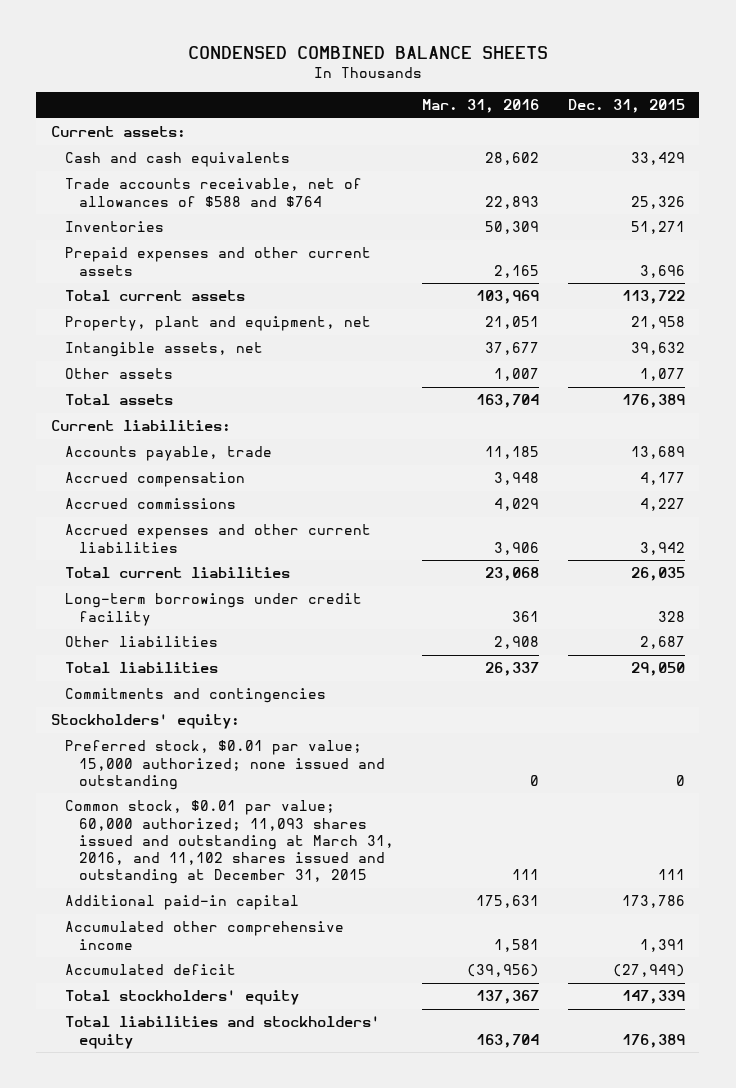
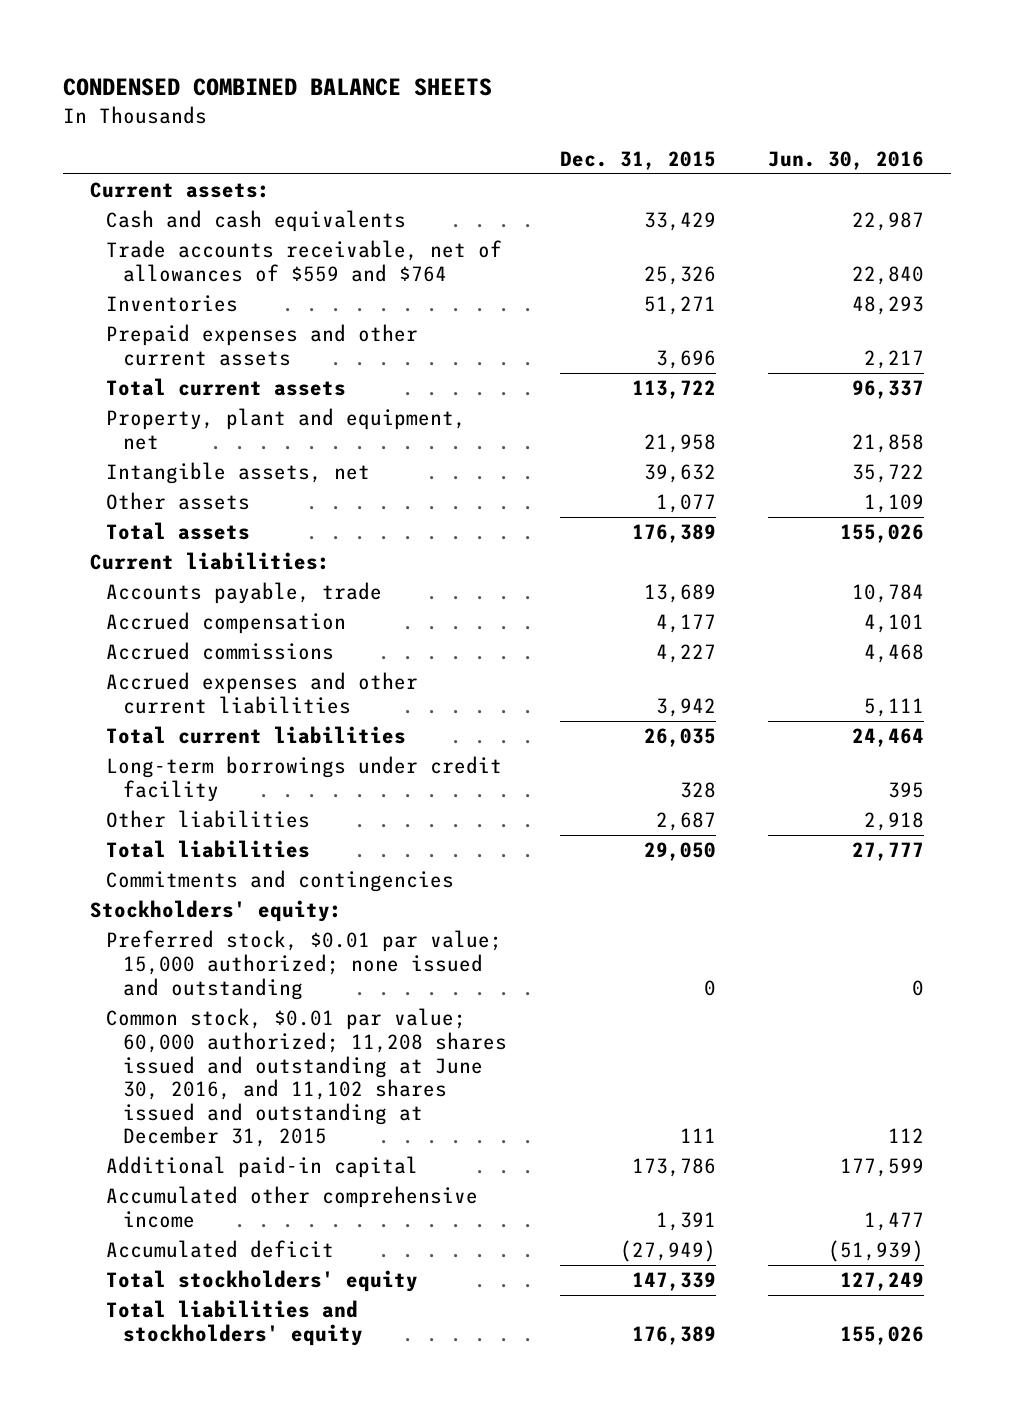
- | Mar. 31, 2016 | Dec. 31, 2015
+ | Dec. 31, 2015 | Jun. 30, 2016
- Trade accounts receivable, net of allowances of $588 and $764 | 22,893 | 25,326
+ Trade accounts receivable, net of allowances of $559 and $764 | 25,326 | 22,840
- Common stock, $0.01 par value; 60,000 authorized; 11,093 shares issued and outstanding at March 31, 2016, and 11,102 shares issued and outstanding at December 31, 2015 | 111 | 111
+ Common stock, $0.01 par value; 60,000 authorized; 11,208 shares issued and outstanding at June 30, 2016, and 11,102 shares issued and outstanding at December 31, 2015 | 111 | 112

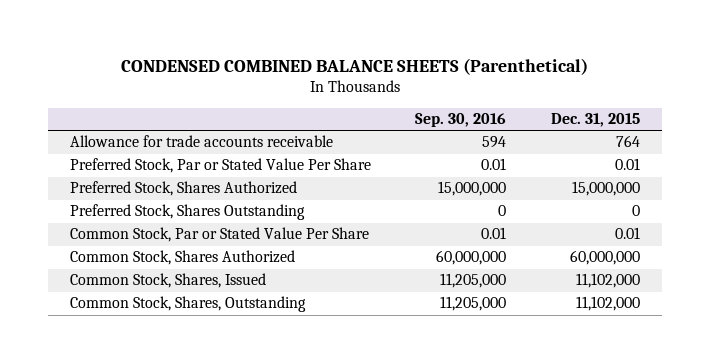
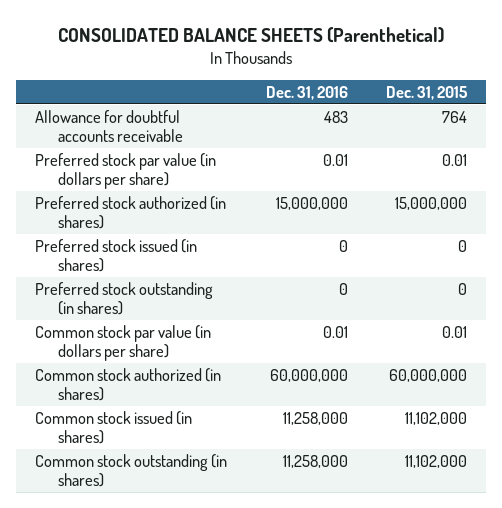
- CONDENSED COMBINED BALANCE SHEETS (Parenthetical)
+ CONSOLIDATED BALANCE SHEETS (Parenthetical)
- | Sep. 30, 2016 | Dec. 31, 2015
+ | Dec. 31, 2016 | Dec. 31, 2015
- Allowance for trade accounts receivable | 594 | 764
- Preferred Stock, Par or Stated Value Per Share | 0.01 | 0.01
- Preferred Stock, Shares Authorized | 15,000,000 | 15,000,000
- Preferred Stock, Shares Outstanding | 0 | 0
- Common Stock, Par or Stated Value Per Share | 0.01 | 0.01
- Common Stock, Shares Authorized | 60,000,000 | 60,000,000
- Common Stock, Shares, Issued | 11,205,000 | 11,102,000
- Common Stock, Shares, Outstanding | 11,205,000 | 11,102,000
+ Allowance for doubtful accounts receivable | 483 | 764
+ Preferred stock par value (in dollars per share) | 0.01 | 0.01
+ Preferred stock authorized (in shares) | 15,000,000 | 15,000,000
+ Preferred stock issued (in shares) | 0 | 0
+ Preferred stock outstanding (in shares) | 0 | 0
+ Common stock par value (in dollars per share) | 0.01 | 0.01
+ Common stock authorized (in shares) | 60,000,000 | 60,000,000
+ Common stock issued (in shares) | 11,258,000 | 11,102,000
+ Common stock outstanding (in shares) | 11,258,000 | 11,102,000

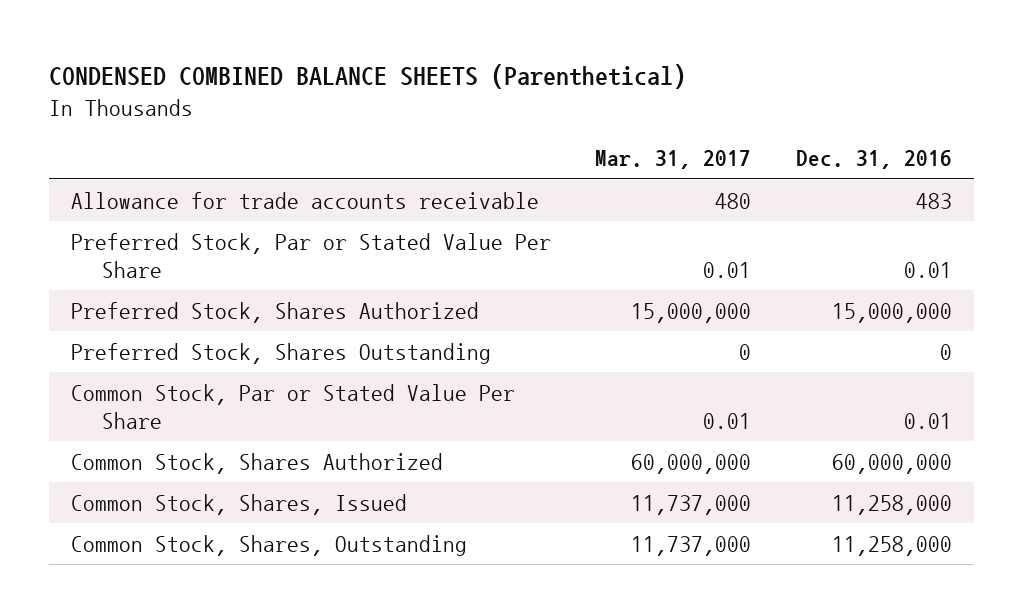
- CONSOLIDATED BALANCE SHEETS (Parenthetical)
+ CONDENSED COMBINED BALANCE SHEETS (Parenthetical)
- | Dec. 31, 2016 | Dec. 31, 2015
+ | Mar. 31, 2017 | Dec. 31, 2016
- Allowance for doubtful accounts receivable | 483 | 764
- Preferred stock par value (in dollars per share) | 0.01 | 0.01
- Preferred stock authorized (in shares) | 15,000,000 | 15,000,000
- Preferred stock issued (in shares) | 0 | 0
- Preferred stock outstanding (in shares) | 0 | 0
- Common stock par value (in dollars per share) | 0.01 | 0.01
- Common stock authorized (in shares) | 60,000,000 | 60,000,000
- Common stock issued (in shares) | 11,258,000 | 11,102,000
- Common stock outstanding (in shares) | 11,258,000 | 11,102,000
+ Allowance for trade accounts receivable | 480 | 483
+ Preferred Stock, Par or Stated Value Per Share | 0.01 | 0.01
+ Preferred Stock, Shares Authorized | 15,000,000 | 15,000,000
+ Preferred Stock, Shares Outstanding | 0 | 0
+ Common Stock, Par or Stated Value Per Share | 0.01 | 0.01
+ Common Stock, Shares Authorized | 60,000,000 | 60,000,000
+ Common Stock, Shares, Issued | 11,737,000 | 11,258,000
+ Common Stock, Shares, Outstanding | 11,737,000 | 11,258,000

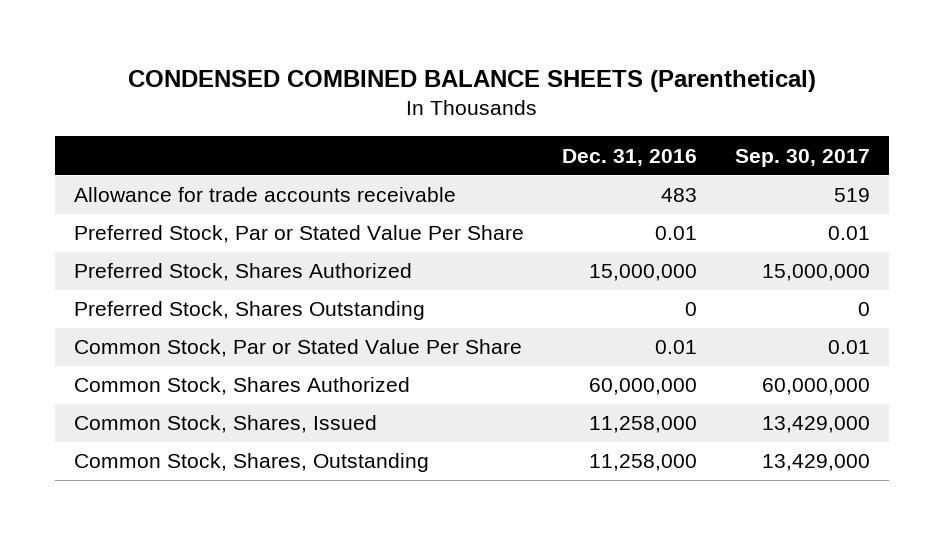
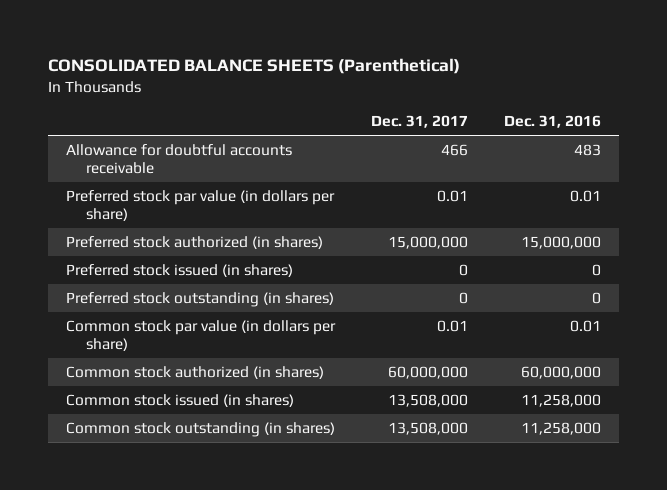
- CONDENSED COMBINED BALANCE SHEETS (Parenthetical)
+ CONSOLIDATED BALANCE SHEETS (Parenthetical)
- | Dec. 31, 2016 | Sep. 30, 2017
+ | Dec. 31, 2017 | Dec. 31, 2016
- Allowance for trade accounts receivable | 483 | 519
- Preferred Stock, Par or Stated Value Per Share | 0.01 | 0.01
- Preferred Stock, Shares Authorized | 15,000,000 | 15,000,000
- Preferred Stock, Shares Outstanding | 0 | 0
- Common Stock, Par or Stated Value Per Share | 0.01 | 0.01
- Common Stock, Shares Authorized | 60,000,000 | 60,000,000
- Common Stock, Shares, Issued | 11,258,000 | 13,429,000
- Common Stock, Shares, Outstanding | 11,258,000 | 13,429,000
+ Allowance for doubtful accounts receivable | 466 | 483
+ Preferred stock par value (in dollars per share) | 0.01 | 0.01
+ Preferred stock authorized (in shares) | 15,000,000 | 15,000,000
+ Preferred stock issued (in shares) | 0 | 0
+ Preferred stock outstanding (in shares) | 0 | 0
+ Common stock par value (in dollars per share) | 0.01 | 0.01
+ Common stock authorized (in shares) | 60,000,000 | 60,000,000
+ Common stock issued (in shares) | 13,508,000 | 11,258,000
+ Common stock outstanding (in shares) | 13,508,000 | 11,258,000

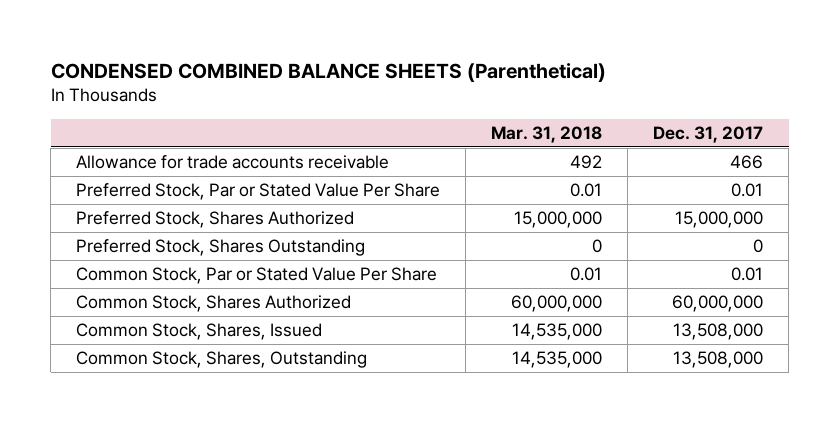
- CONSOLIDATED BALANCE SHEETS (Parenthetical)
+ CONDENSED COMBINED BALANCE SHEETS (Parenthetical)
- | Dec. 31, 2017 | Dec. 31, 2016
+ | Mar. 31, 2018 | Dec. 31, 2017
- Allowance for doubtful accounts receivable | 466 | 483
- Preferred stock par value (in dollars per share) | 0.01 | 0.01
- Preferred stock authorized (in shares) | 15,000,000 | 15,000,000
- Preferred stock issued (in shares) | 0 | 0
- Preferred stock outstanding (in shares) | 0 | 0
- Common stock par value (in dollars per share) | 0.01 | 0.01
- Common stock authorized (in shares) | 60,000,000 | 60,000,000
- Common stock issued (in shares) | 13,508,000 | 11,258,000
- Common stock outstanding (in shares) | 13,508,000 | 11,258,000
+ Allowance for trade accounts receivable | 492 | 466
+ Preferred Stock, Par or Stated Value Per Share | 0.01 | 0.01
+ Preferred Stock, Shares Authorized | 15,000,000 | 15,000,000
+ Preferred Stock, Shares Outstanding | 0 | 0
+ Common Stock, Par or Stated Value Per Share | 0.01 | 0.01
+ Common Stock, Shares Authorized | 60,000,000 | 60,000,000
+ Common Stock, Shares, Issued | 14,535,000 | 13,508,000
+ Common Stock, Shares, Outstanding | 14,535,000 | 13,508,000

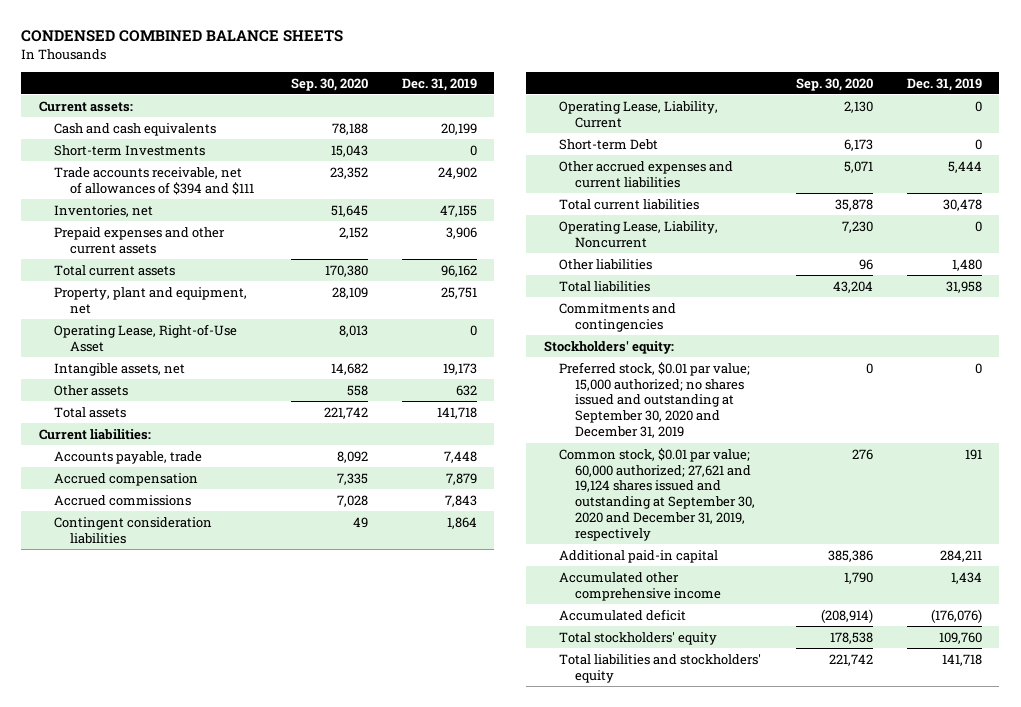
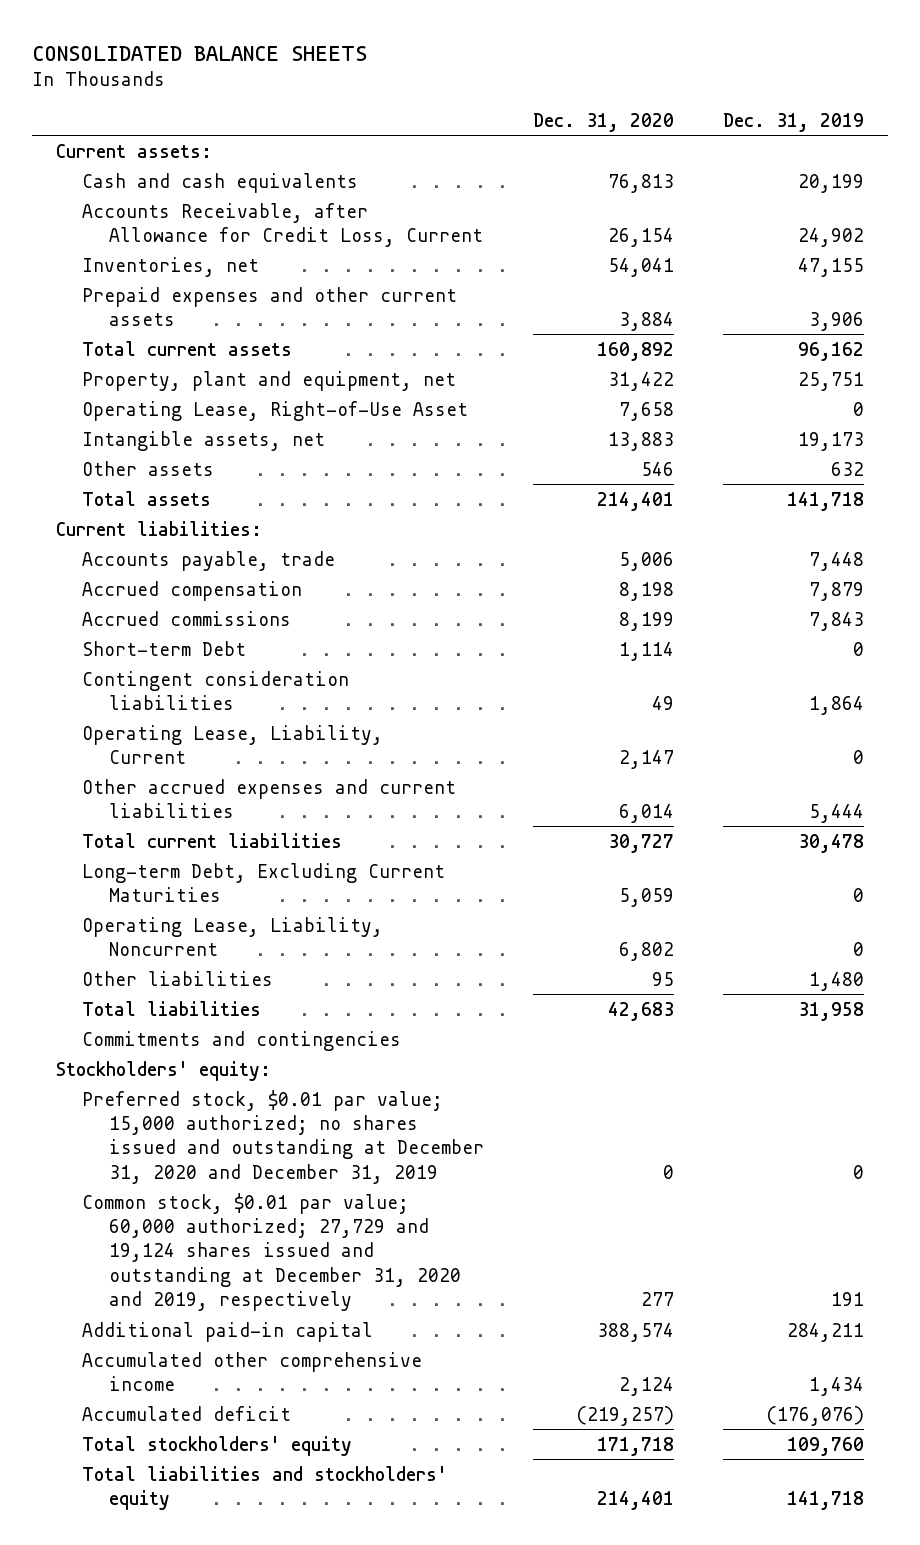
- CONDENSED COMBINED BALANCE SHEETS
+ CONSOLIDATED BALANCE SHEETS
- | Sep. 30, 2020 | Dec. 31, 2019
+ | Dec. 31, 2020 | Dec. 31, 2019
- Short-term Investments | 15,043 | 0
- Trade accounts receivable, net of allowances of $394 and $111 | 23,352 | 24,902
+ Accounts Receivable, after Allowance for Credit Loss, Current | 26,154 | 24,902
moved up: Short-term Debt | 1,114 | 0
+ Long-term Debt, Excluding Current Maturities | 5,059 | 0
- Preferred stock, $0.01 par value; 15,000 authorized; no shares issued and outstanding at September 30, 2020 and December 31, 2019 | 0 | 0
- Common stock, $0.01 par value; 60,000 authorized; 27,621 and 19,124 shares issued and outstanding at September 30, 2020 and December 31, 2019, respectively | 276 | 191
+ Preferred stock, $0.01 par value; 15,000 authorized; no shares issued and outstanding at December 31, 2020 and December 31, 2019 | 0 | 0
+ Common stock, $0.01 par value; 60,000 authorized; 27,729 and 19,124 shares issued and outstanding at December 31, 2020 and 2019, respectively | 277 | 191

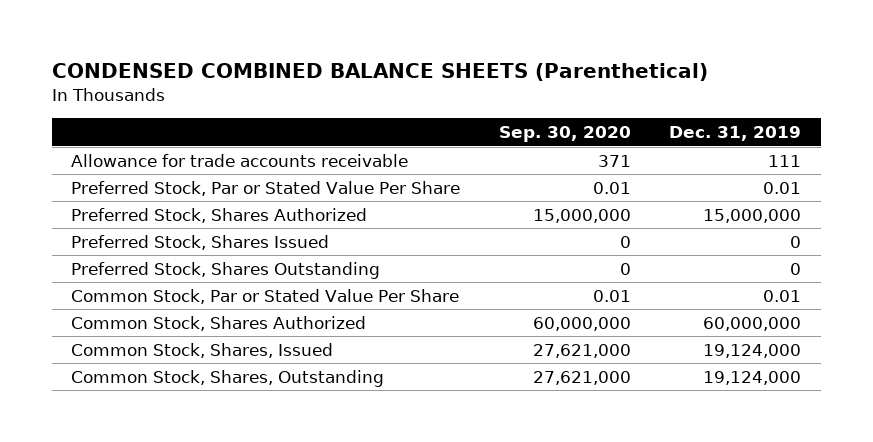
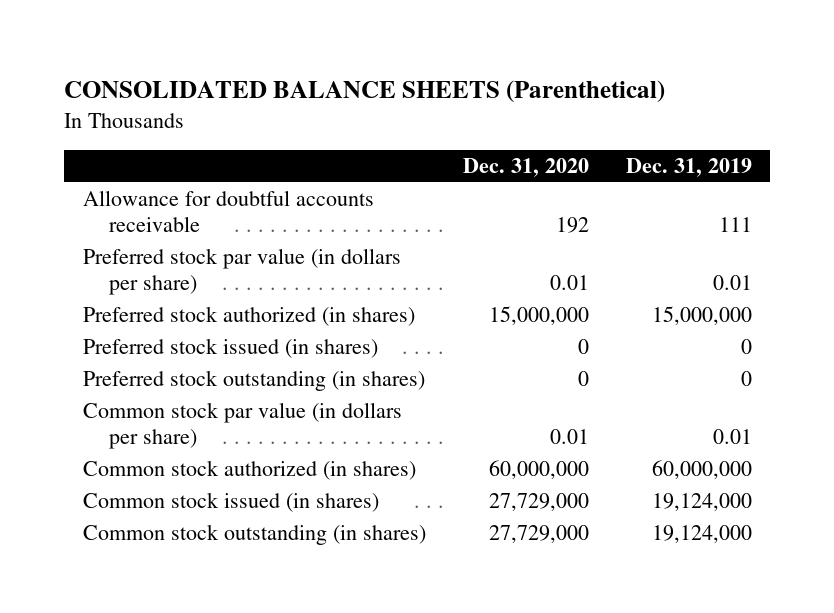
- CONDENSED COMBINED BALANCE SHEETS (Parenthetical)
+ CONSOLIDATED BALANCE SHEETS (Parenthetical)
- | Sep. 30, 2020 | Dec. 31, 2019
+ | Dec. 31, 2020 | Dec. 31, 2019
- Allowance for trade accounts receivable | 371 | 111
- Preferred Stock, Par or Stated Value Per Share | 0.01 | 0.01
- Preferred Stock, Shares Authorized | 15,000,000 | 15,000,000
- Preferred Stock, Shares Issued | 0 | 0
- Preferred Stock, Shares Outstanding | 0 | 0
- Common Stock, Par or Stated Value Per Share | 0.01 | 0.01
- Common Stock, Shares Authorized | 60,000,000 | 60,000,000
- Common Stock, Shares, Issued | 27,621,000 | 19,124,000
- Common Stock, Shares, Outstanding | 27,621,000 | 19,124,000
+ Allowance for doubtful accounts receivable | 192 | 111
+ Preferred stock par value (in dollars per share) | 0.01 | 0.01
+ Preferred stock authorized (in shares) | 15,000,000 | 15,000,000
+ Preferred stock issued (in shares) | 0 | 0
+ Preferred stock outstanding (in shares) | 0 | 0
+ Common stock par value (in dollars per share) | 0.01 | 0.01
+ Common stock authorized (in shares) | 60,000,000 | 60,000,000
+ Common stock issued (in shares) | 27,729,000 | 19,124,000
+ Common stock outstanding (in shares) | 27,729,000 | 19,124,000

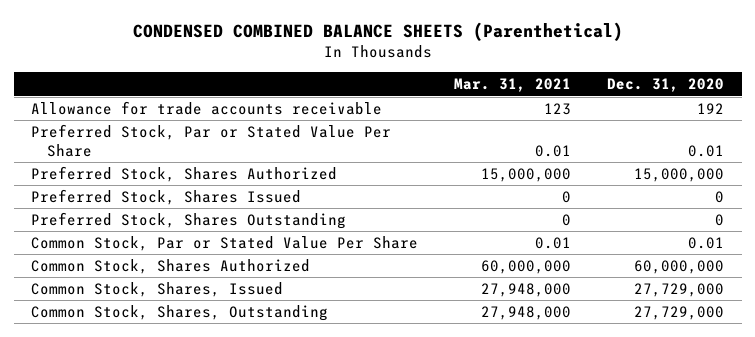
- CONSOLIDATED BALANCE SHEETS (Parenthetical)
+ CONDENSED COMBINED BALANCE SHEETS (Parenthetical)
- | Dec. 31, 2020 | Dec. 31, 2019
+ | Mar. 31, 2021 | Dec. 31, 2020
- Allowance for doubtful accounts receivable | 192 | 111
- Preferred stock par value (in dollars per share) | 0.01 | 0.01
- Preferred stock authorized (in shares) | 15,000,000 | 15,000,000
- Preferred stock issued (in shares) | 0 | 0
- Preferred stock outstanding (in shares) | 0 | 0
- Common stock par value (in dollars per share) | 0.01 | 0.01
- Common stock authorized (in shares) | 60,000,000 | 60,000,000
- Common stock issued (in shares) | 27,729,000 | 19,124,000
- Common stock outstanding (in shares) | 27,729,000 | 19,124,000
+ Allowance for trade accounts receivable | 123 | 192
+ Preferred Stock, Par or Stated Value Per Share | 0.01 | 0.01
+ Preferred Stock, Shares Authorized | 15,000,000 | 15,000,000
+ Preferred Stock, Shares Issued | 0 | 0
+ Preferred Stock, Shares Outstanding | 0 | 0
+ Common Stock, Par or Stated Value Per Share | 0.01 | 0.01
+ Common Stock, Shares Authorized | 60,000,000 | 60,000,000
+ Common Stock, Shares, Issued | 27,948,000 | 27,729,000
+ Common Stock, Shares, Outstanding | 27,948,000 | 27,729,000

